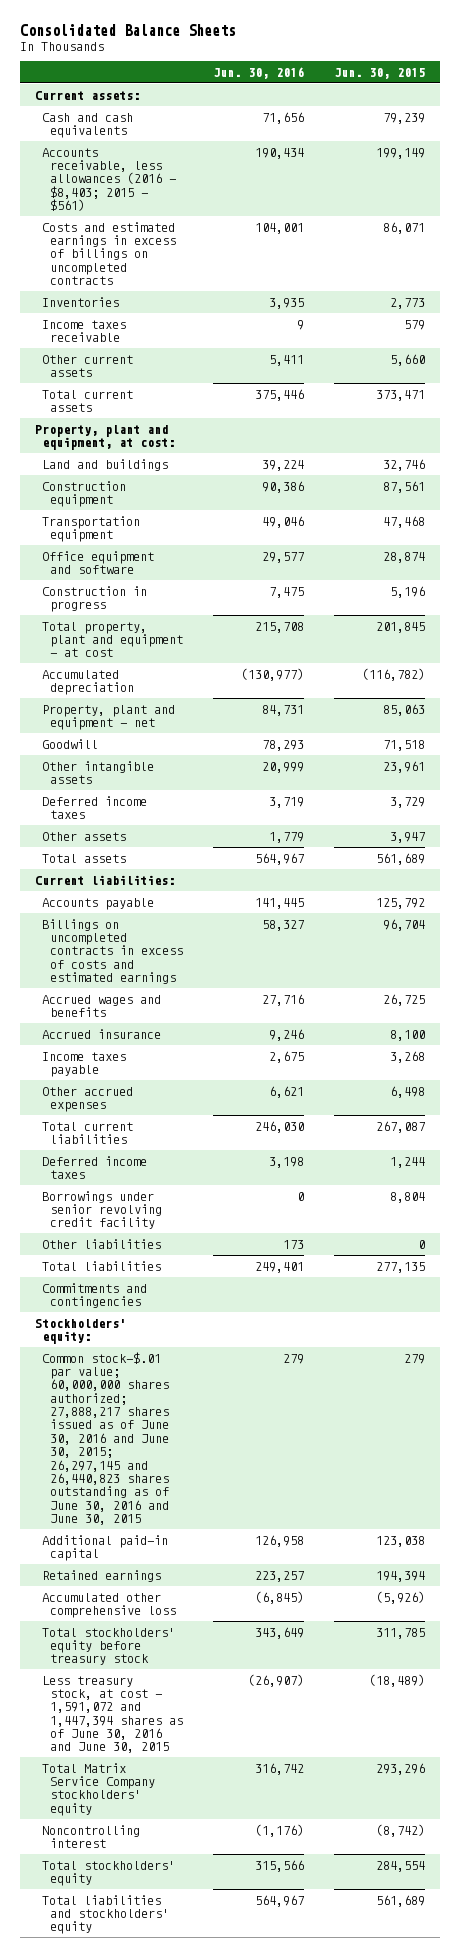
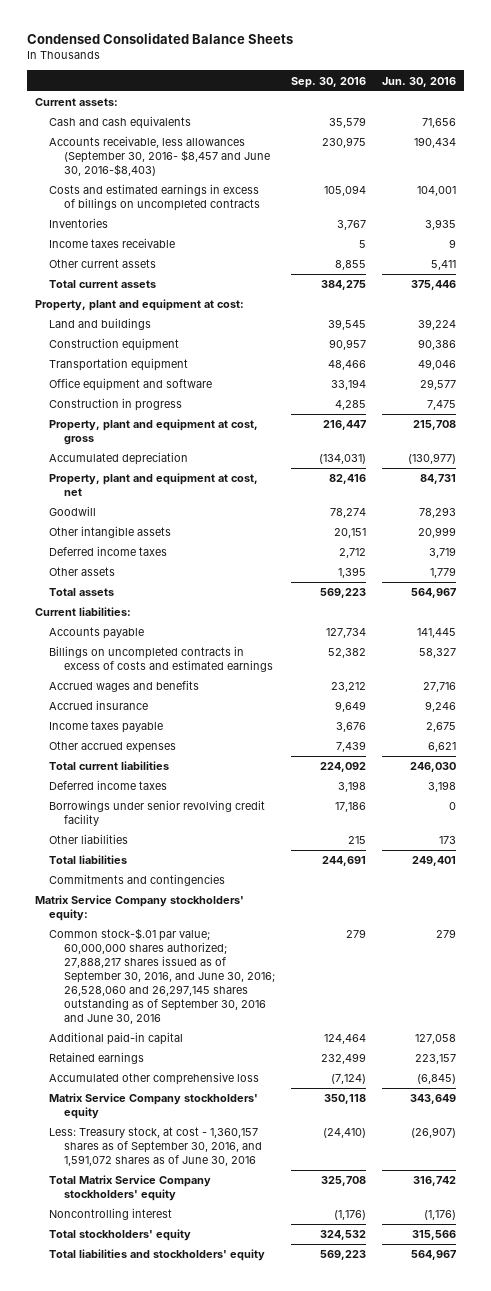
- Consolidated Balance Sheets
+ Condensed Consolidated Balance Sheets
- | Jun. 30, 2016 | Jun. 30, 2015
+ | Sep. 30, 2016 | Jun. 30, 2016
- Accounts receivable, less allowances (2016 - $8,403; 2015 - $561) | 190,434 | 199,149
+ Accounts receivable, less allowances (September 30, 2016- $8,457 and June 30, 2016-$8,403) | 230,975 | 190,434
- Property, plant and equipment, at cost:
+ Property, plant and equipment at cost:
- Total property, plant and equipment - at cost | 215,708 | 201,845
+ Property, plant and equipment at cost, gross | 216,447 | 215,708
- Property, plant and equipment - net | 84,731 | 85,063
+ Property, plant and equipment at cost, net | 82,416 | 84,731
- Stockholders' equity:
- Common stock-$.01 par value; 60,000,000 shares authorized; 27,888,217 shares issued as of June 30, 2016 and June 30, 2015; 26,297,145 and 26,440,823 shares outstanding as of June 30, 2016 and June 30, 2015 | 279 | 279
- Additional paid-in capital | 126,958 | 123,038
- Retained earnings | 223,257 | 194,394
+ Matrix Service Company stockholders' equity:
+ Common stock-$.01 par value; 60,000,000 shares authorized; 27,888,217 shares issued as of September 30, 2016, and June 30, 2016; 26,528,060 and 26,297,145 shares outstanding as of September 30, 2016 and June 30, 2016 | 279 | 279
+ Additional paid-in capital | 124,464 | 127,058
+ Retained earnings | 232,499 | 223,157
- Total stockholders' equity before treasury stock | 343,649 | 311,785
- Less treasury stock, at cost - 1,591,072 and 1,447,394 shares as of June 30, 2016 and June 30, 2015 | (26,907) | (18,489)
+ Matrix Service Company stockholders' equity | 350,118 | 343,649
+ Less: Treasury stock, at cost - 1,360,157 shares as of September 30, 2016, and 1,591,072 shares as of June 30, 2016 | (24,410) | (26,907)

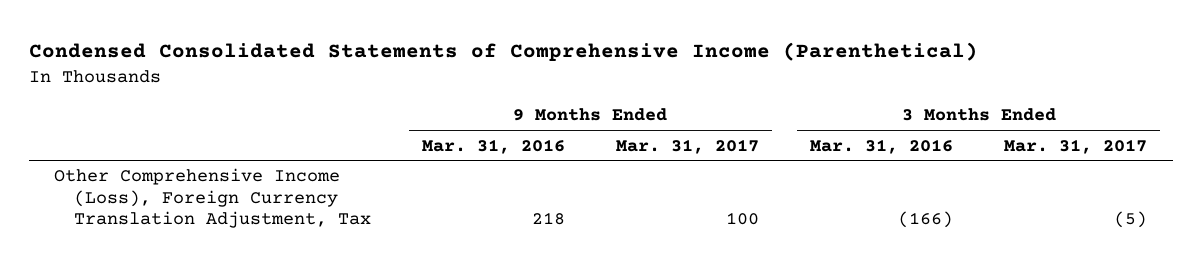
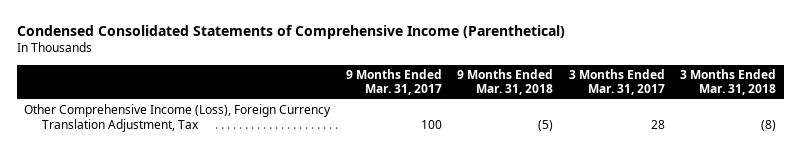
- | 9 Months Ended Mar. 31, 2016 | 9 Months Ended Mar. 31, 2017 | 3 Months Ended Mar. 31, 2016 | 3 Months Ended Mar. 31, 2017
+ | 9 Months Ended Mar. 31, 2017 | 9 Months Ended Mar. 31, 2018 | 3 Months Ended Mar. 31, 2017 | 3 Months Ended Mar. 31, 2018
- Other Comprehensive Income (Loss), Foreign Currency Translation Adjustment, Tax | 218 | 100 | (166) | (5)
+ Other Comprehensive Income (Loss), Foreign Currency Translation Adjustment, Tax | 100 | (5) | 28 | (8)

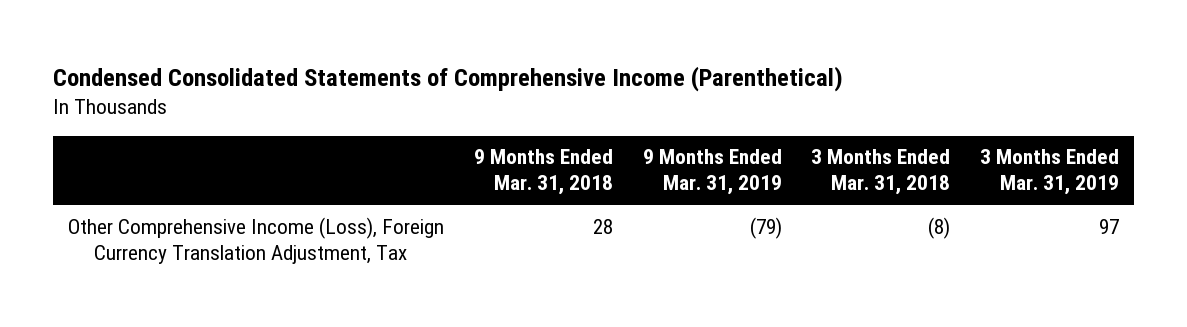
- | 9 Months Ended Mar. 31, 2017 | 9 Months Ended Mar. 31, 2018 | 3 Months Ended Mar. 31, 2017 | 3 Months Ended Mar. 31, 2018
+ | 9 Months Ended Mar. 31, 2018 | 9 Months Ended Mar. 31, 2019 | 3 Months Ended Mar. 31, 2018 | 3 Months Ended Mar. 31, 2019
- Other Comprehensive Income (Loss), Foreign Currency Translation Adjustment, Tax | 100 | (5) | 28 | (8)
+ Other Comprehensive Income (Loss), Foreign Currency Translation Adjustment, Tax | 28 | (79) | (8) | 97

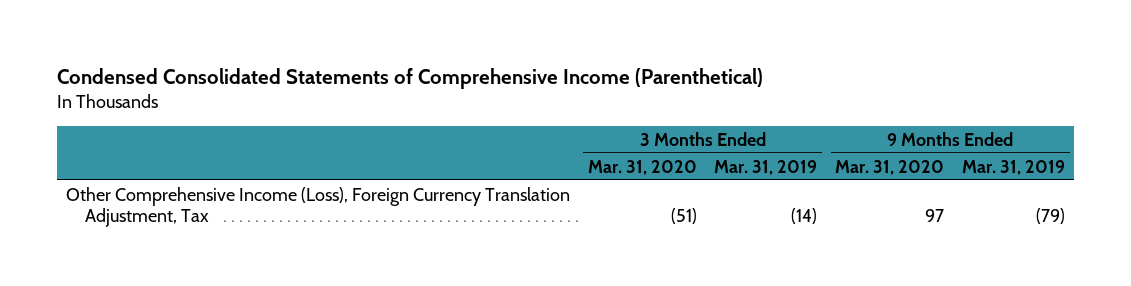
- | 9 Months Ended Mar. 31, 2018 | 9 Months Ended Mar. 31, 2019 | 3 Months Ended Mar. 31, 2018 | 3 Months Ended Mar. 31, 2019
+ | 3 Months Ended Mar. 31, 2020 | 3 Months Ended Mar. 31, 2019 | 9 Months Ended Mar. 31, 2020 | 9 Months Ended Mar. 31, 2019
- Other Comprehensive Income (Loss), Foreign Currency Translation Adjustment, Tax | 28 | (79) | (8) | 97
+ Other Comprehensive Income (Loss), Foreign Currency Translation Adjustment, Tax | (51) | (14) | 97 | (79)

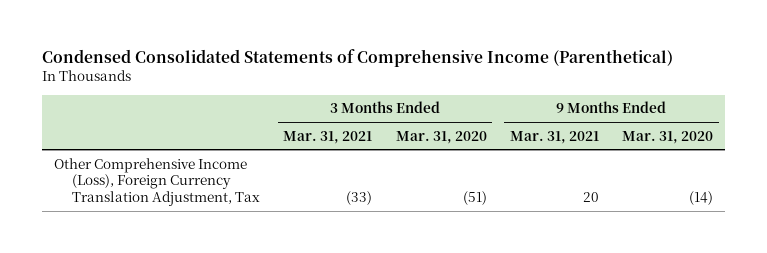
- | 3 Months Ended Mar. 31, 2020 | 3 Months Ended Mar. 31, 2019 | 9 Months Ended Mar. 31, 2020 | 9 Months Ended Mar. 31, 2019
+ | 3 Months Ended Mar. 31, 2021 | 3 Months Ended Mar. 31, 2020 | 9 Months Ended Mar. 31, 2021 | 9 Months Ended Mar. 31, 2020
- Other Comprehensive Income (Loss), Foreign Currency Translation Adjustment, Tax | (51) | (14) | 97 | (79)
+ Other Comprehensive Income (Loss), Foreign Currency Translation Adjustment, Tax | (33) | (51) | 20 | (14)

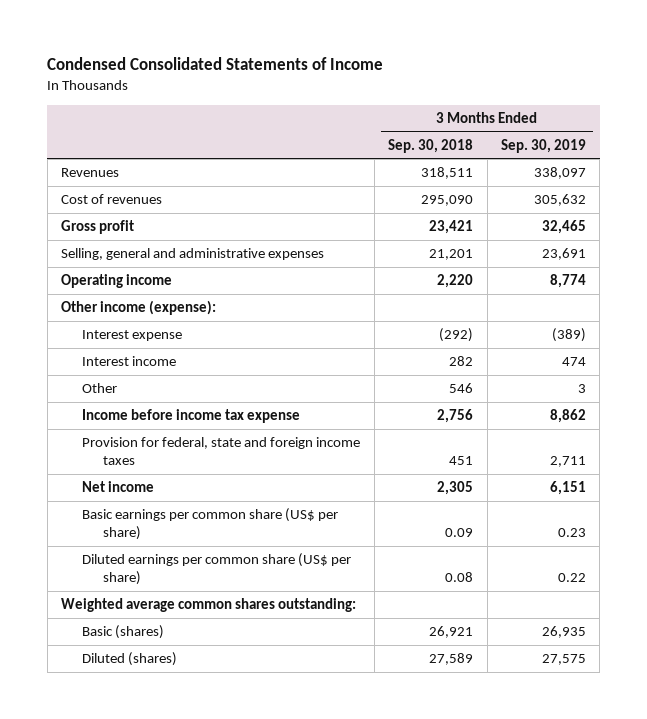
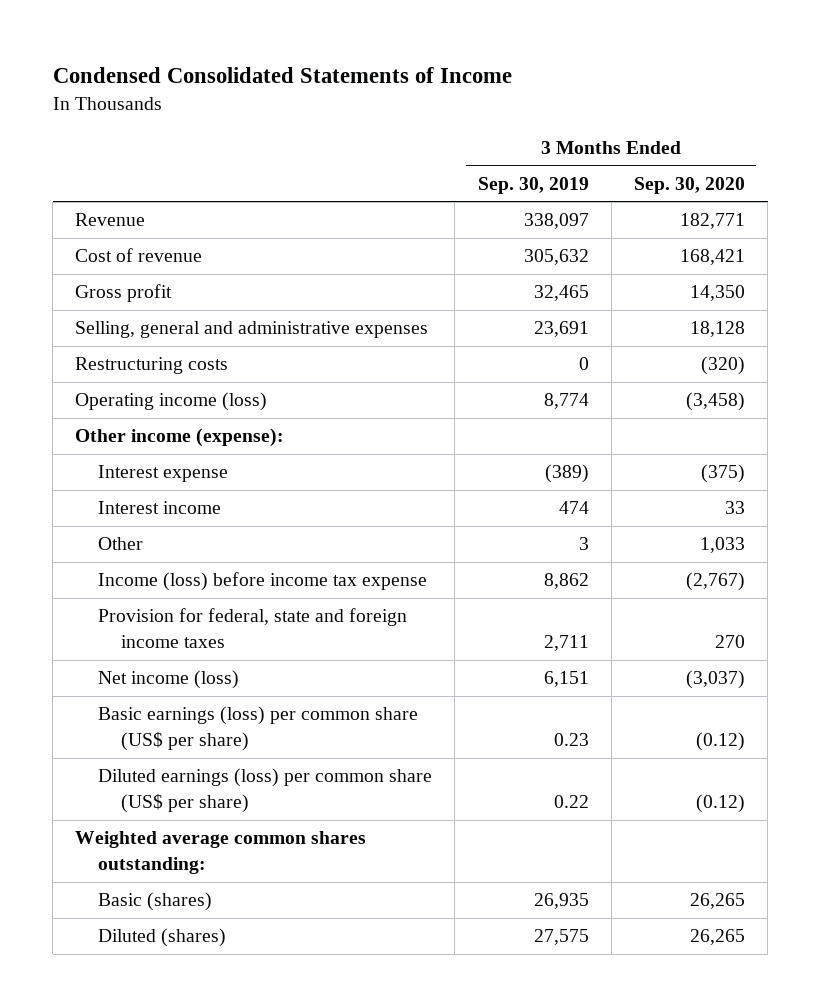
- | 3 Months Ended Sep. 30, 2018 | 3 Months Ended Sep. 30, 2019
+ | 3 Months Ended Sep. 30, 2019 | 3 Months Ended Sep. 30, 2020
- Revenues | 318,511 | 338,097
- Cost of revenues | 295,090 | 305,632
+ Revenue | 338,097 | 182,771
+ Cost of revenue | 305,632 | 168,421
- Operating income | 2,220 | 8,774
+ Restructuring costs | 0 | (320)
+ Operating income (loss) | 8,774 | (3,458)
- Income before income tax expense | 2,756 | 8,862
+ Income (loss) before income tax expense | 8,862 | (2,767)
- Net income | 2,305 | 6,151
- Basic earnings per common share (US$ per share) | 0.09 | 0.23
- Diluted earnings per common share (US$ per share) | 0.08 | 0.22
+ Net income (loss) | 6,151 | (3,037)
+ Basic earnings (loss) per common share (US$ per share) | 0.23 | (0.12)
+ Diluted earnings (loss) per common share (US$ per share) | 0.22 | (0.12)

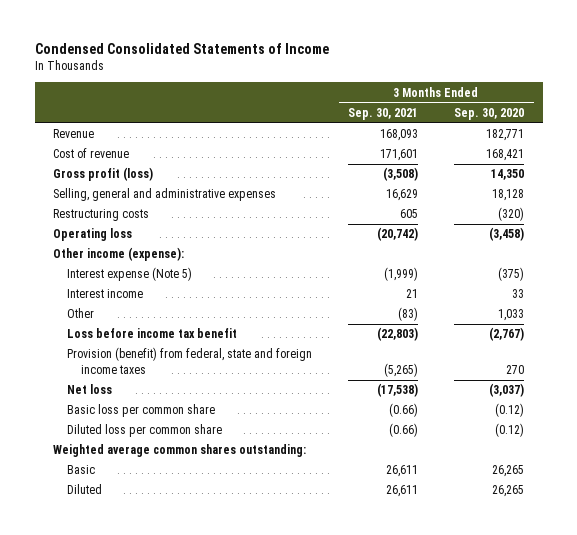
- | 3 Months Ended Sep. 30, 2019 | 3 Months Ended Sep. 30, 2020
+ | 3 Months Ended Sep. 30, 2021 | 3 Months Ended Sep. 30, 2020
- Gross profit | 32,465 | 14,350
+ Gross profit (loss) | (3,508) | 14,350
- Operating income (loss) | 8,774 | (3,458)
+ Operating loss | (20,742) | (3,458)
- Interest expense | (389) | (375)
+ Interest expense (Note 5) | (1,999) | (375)
- Income (loss) before income tax expense | 8,862 | (2,767)
- Provision for federal, state and foreign income taxes | 2,711 | 270
- Net income (loss) | 6,151 | (3,037)
- Basic earnings (loss) per common share (US$ per share) | 0.23 | (0.12)
- Diluted earnings (loss) per common share (US$ per share) | 0.22 | (0.12)
+ Loss before income tax benefit | (22,803) | (2,767)
+ Provision (benefit) from federal, state and foreign income taxes | (5,265) | 270
+ Net loss | (17,538) | (3,037)
+ Basic loss per common share | (0.66) | (0.12)
+ Diluted loss per common share | (0.66) | (0.12)
- Basic (shares) | 26,935 | 26,265
- Diluted (shares) | 27,575 | 26,265
+ Basic | 26,611 | 26,265
+ Diluted | 26,611 | 26,265

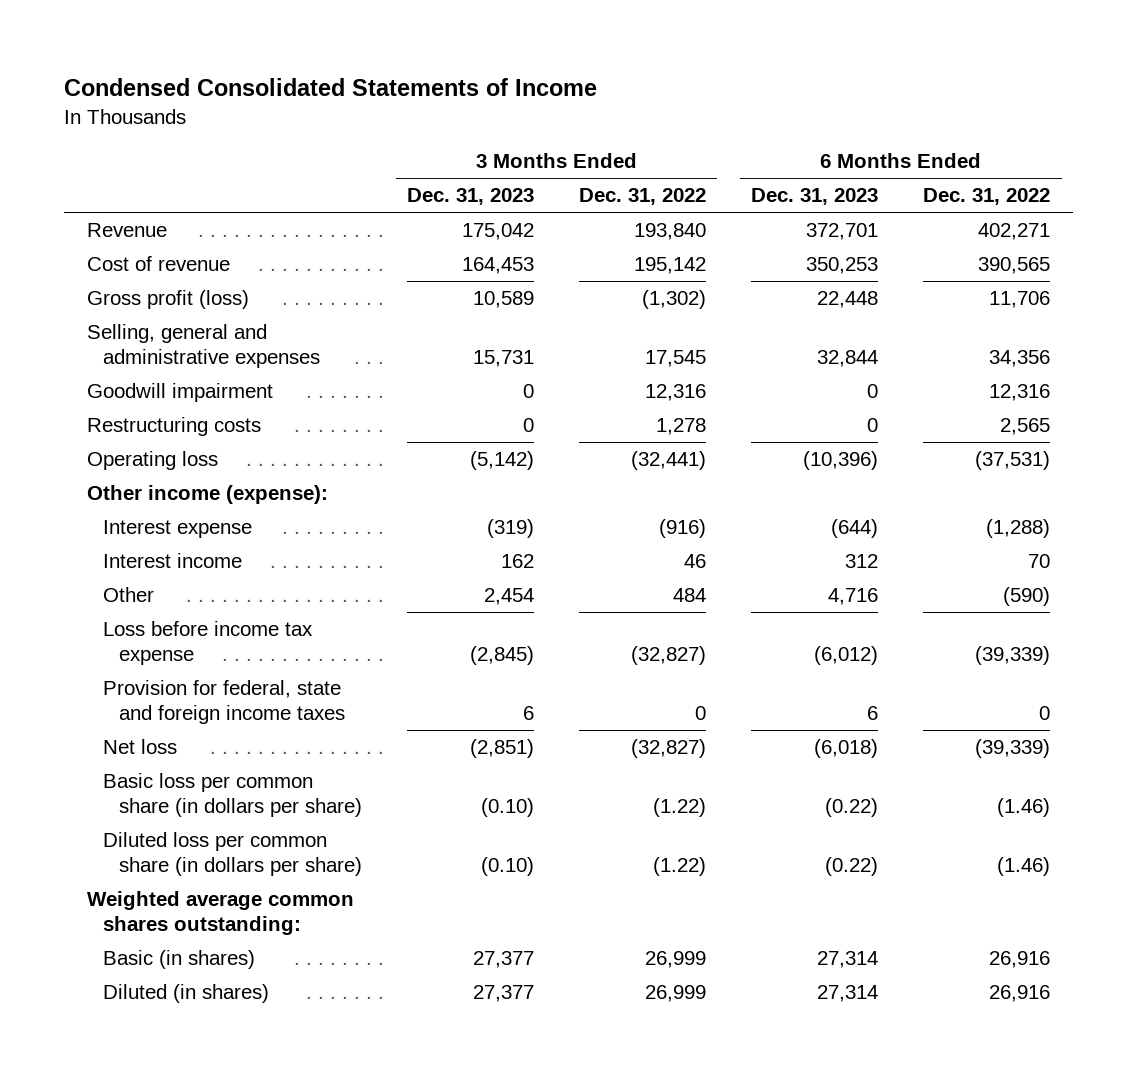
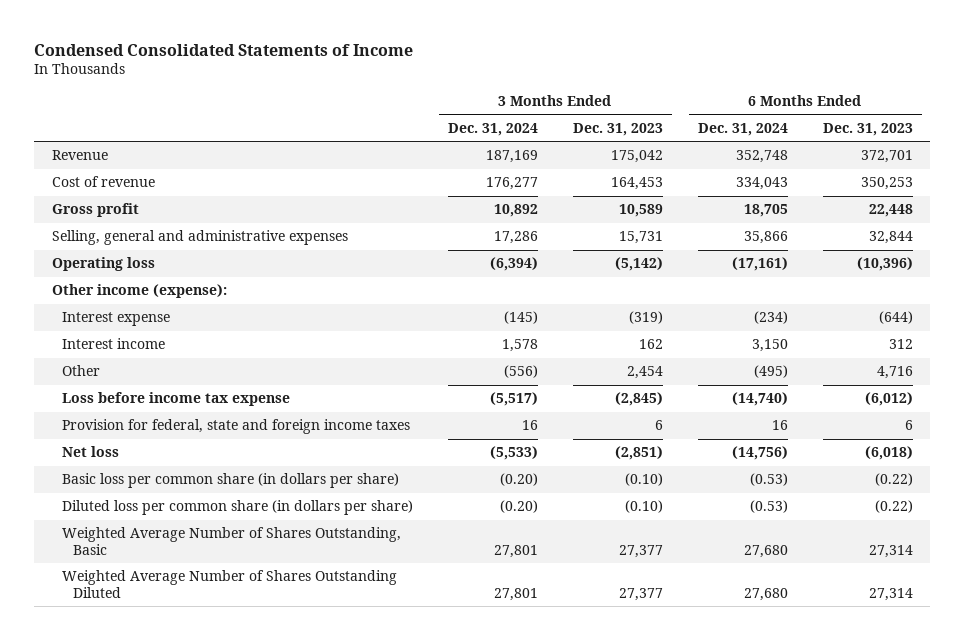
- | 3 Months Ended Dec. 31, 2023 | 3 Months Ended Dec. 31, 2022 | 6 Months Ended Dec. 31, 2023 | 6 Months Ended Dec. 31, 2022
+ | 3 Months Ended Dec. 31, 2024 | 3 Months Ended Dec. 31, 2023 | 6 Months Ended Dec. 31, 2024 | 6 Months Ended Dec. 31, 2023
- Gross profit (loss) | 10,589 | (1,302) | 22,448 | 11,706
+ Gross profit | 10,892 | 10,589 | 18,705 | 22,448
- Goodwill impairment | 0 | 12,316 | 0 | 12,316
- Restructuring costs | 0 | 1,278 | 0 | 2,565
- Weighted average common shares outstanding:
- Basic (in shares) | 27,377 | 26,999 | 27,314 | 26,916
- Diluted (in shares) | 27,377 | 26,999 | 27,314 | 26,916
+ Weighted Average Number of Shares Outstanding, Basic | 27,801 | 27,377 | 27,680 | 27,314
+ Weighted Average Number of Shares Outstanding Diluted | 27,801 | 27,377 | 27,680 | 27,314

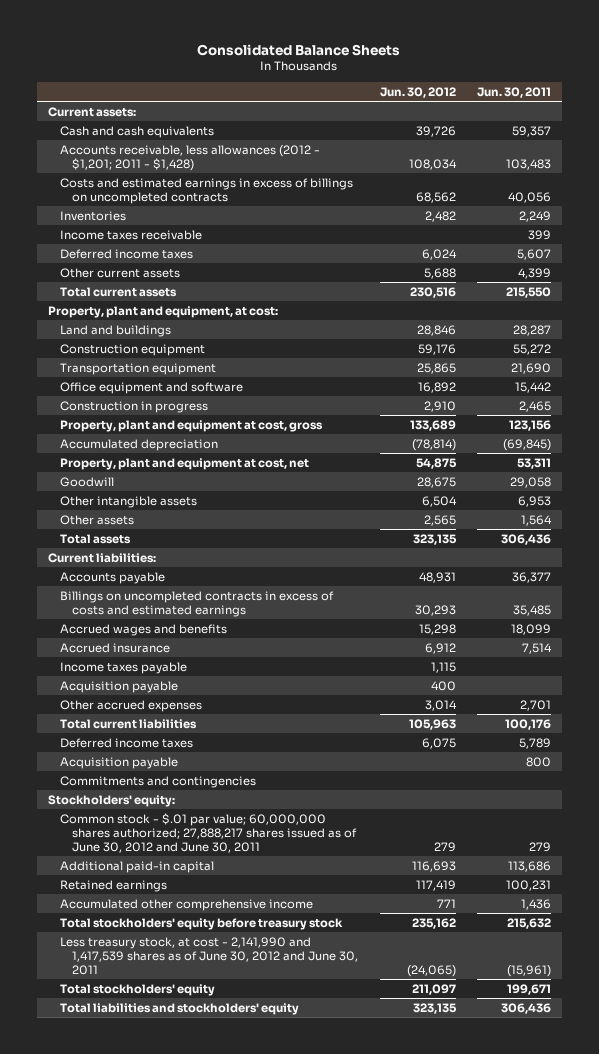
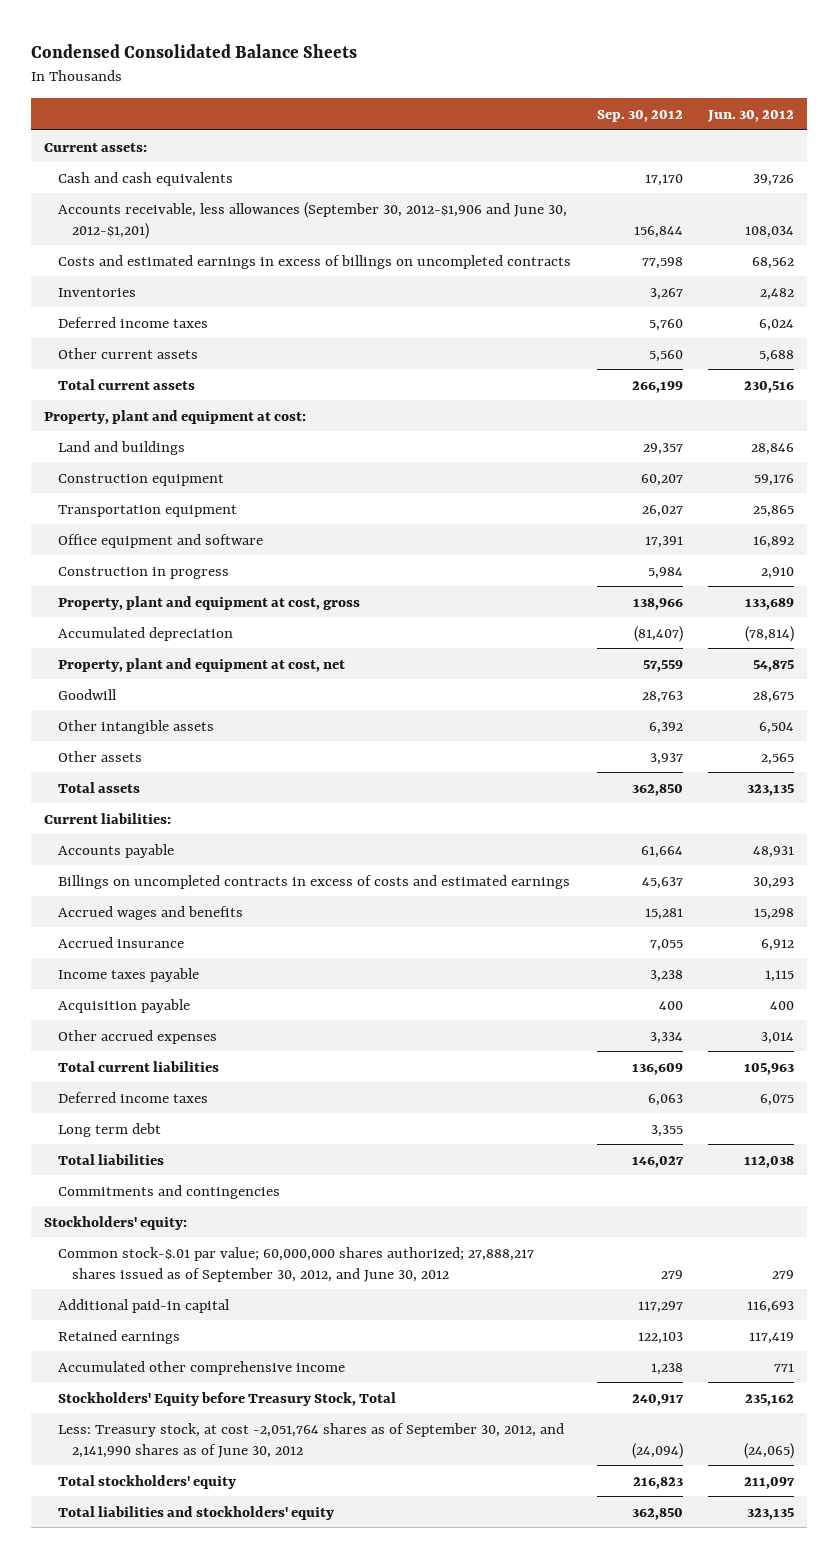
- Consolidated Balance Sheets
+ Condensed Consolidated Balance Sheets
- | Jun. 30, 2012 | Jun. 30, 2011
+ | Sep. 30, 2012 | Jun. 30, 2012
- Accounts receivable, less allowances (2012 - $1,201; 2011 - $1,428) | 108,034 | 103,483
+ Accounts receivable, less allowances (September 30, 2012-$1,906 and June 30, 2012-$1,201) | 156,844 | 108,034
- Income taxes receivable | | 399
- Property, plant and equipment, at cost:
+ Property, plant and equipment at cost:
- Acquisition payable | | 800
+ Long term debt | 3,355 |
+ Total liabilities | 146,027 | 112,038
- Common stock - $.01 par value; 60,000,000 shares authorized; 27,888,217 shares issued as of June 30, 2012 and June 30, 2011 | 279 | 279
+ Common stock-$.01 par value; 60,000,000 shares authorized; 27,888,217 shares issued as of September 30, 2012, and June 30, 2012 | 279 | 279
- Total stockholders' equity before treasury stock | 235,162 | 215,632
- Less treasury stock, at cost - 2,141,990 and 1,417,539 shares as of June 30, 2012 and June 30, 2011 | (24,065) | (15,961)
+ Stockholders' Equity before Treasury Stock, Total | 240,917 | 235,162
+ Less: Treasury stock, at cost -2,051,764 shares as of September 30, 2012, and 2,141,990 shares as of June 30, 2012 | (24,094) | (24,065)

